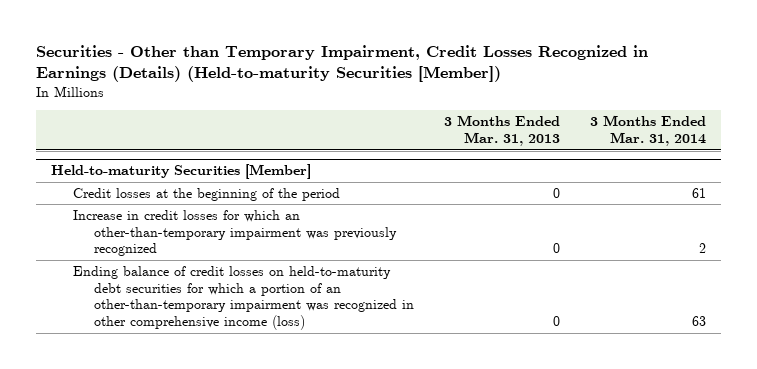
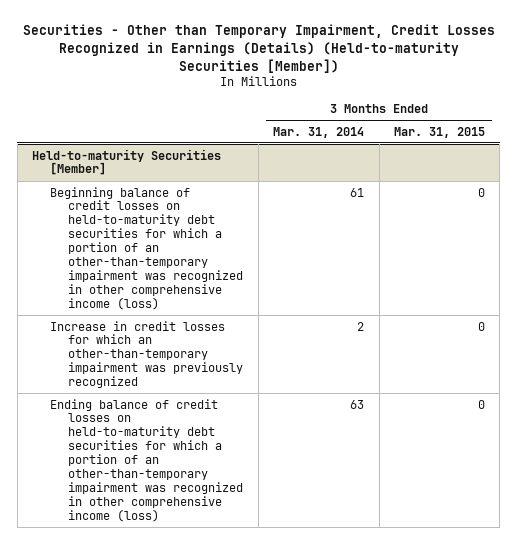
- | 3 Months Ended Mar. 31, 2013 | 3 Months Ended Mar. 31, 2014
+ | 3 Months Ended Mar. 31, 2014 | 3 Months Ended Mar. 31, 2015
@ Held-to-maturity Securities [Member]
- Credit losses at the beginning of the period | 0 | 61
+ Beginning balance of credit losses on held-to-maturity debt securities for which a portion of an other-than-temporary impairment was recognized in other comprehensive income (loss) | 61 | 0

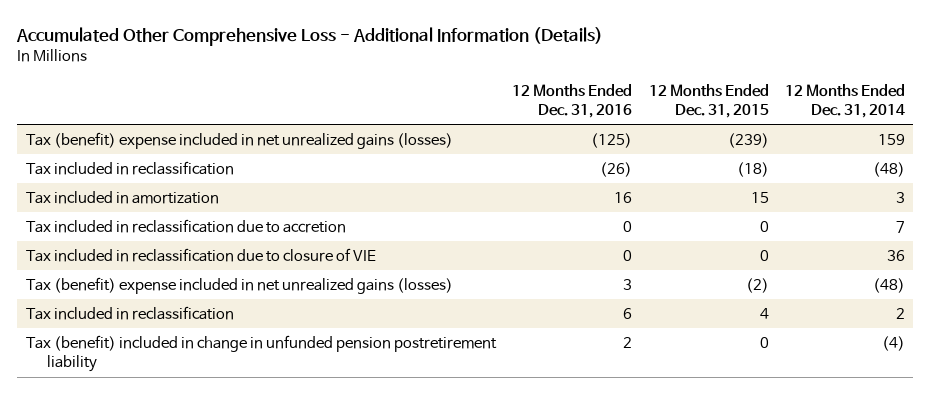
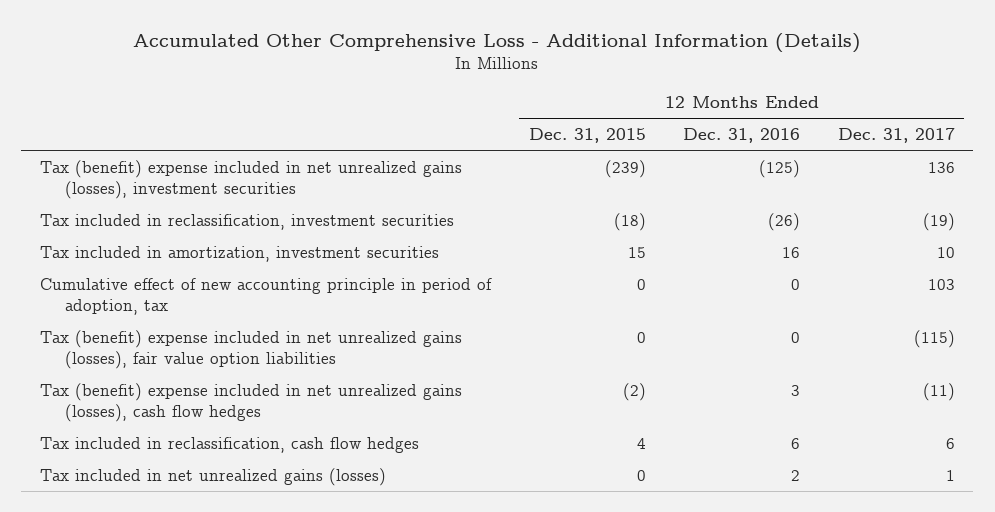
- | 12 Months Ended Dec. 31, 2016 | 12 Months Ended Dec. 31, 2015 | 12 Months Ended Dec. 31, 2014
+ | 12 Months Ended Dec. 31, 2015 | 12 Months Ended Dec. 31, 2016 | 12 Months Ended Dec. 31, 2017
- Tax (benefit) expense included in net unrealized gains (losses) | (125) | (239) | 159
- Tax included in reclassification | (26) | (18) | (48)
- Tax included in amortization | 16 | 15 | 3
- Tax included in reclassification due to accretion | 0 | 0 | 7
- Tax included in reclassification due to closure of VIE | 0 | 0 | 36
- Tax (benefit) expense included in net unrealized gains (losses) | 3 | (2) | (48)
- Tax included in reclassification | 6 | 4 | 2
- Tax (benefit) included in change in unfunded pension postretirement liability | 2 | 0 | (4)
+ Tax (benefit) expense included in net unrealized gains (losses), investment securities | (239) | (125) | 136
+ Tax included in reclassification, investment securities | (18) | (26) | (19)
+ Tax included in amortization, investment securities | 15 | 16 | 10
+ Cumulative effect of new accounting principle in period of adoption, tax | 0 | 0 | 103
+ Tax (benefit) expense included in net unrealized gains (losses), fair value option liabilities | 0 | 0 | (115)
+ Tax (benefit) expense included in net unrealized gains (losses), cash flow hedges | (2) | 3 | (11)
+ Tax included in reclassification, cash flow hedges | 4 | 6 | 6
+ Tax included in net unrealized gains (losses) | 0 | 2 | 1

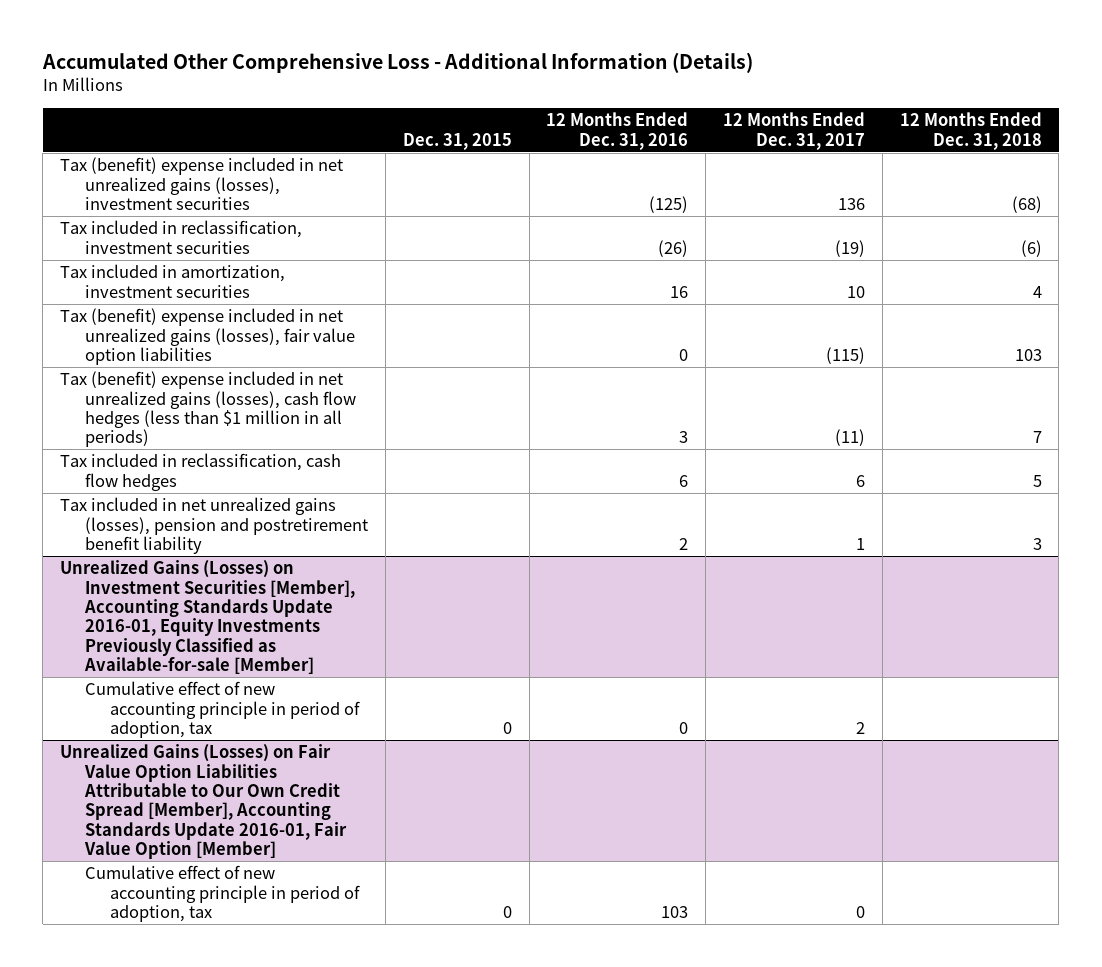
- | 12 Months Ended Dec. 31, 2015 | 12 Months Ended Dec. 31, 2016 | 12 Months Ended Dec. 31, 2017
+ | Dec. 31, 2015 | 12 Months Ended Dec. 31, 2016 | 12 Months Ended Dec. 31, 2017 | 12 Months Ended Dec. 31, 2018
- Cumulative effect of new accounting principle in period of adoption, tax | 0 | 0 | 103
- Tax (benefit) expense included in net unrealized gains (losses), cash flow hedges | (2) | 3 | (11)
+ Tax (benefit) expense included in net unrealized gains (losses), cash flow hedges (less than $1 million in all periods) | | 3 | (11) | 7
- Tax included in net unrealized gains (losses) | 0 | 2 | 1
+ Tax included in net unrealized gains (losses), pension and postretirement benefit liability | | 2 | 1 | 3
+ Unrealized Gains (Losses) on Investment Securities [Member], Accounting Standards Update 2016-01, Equity Investments Previously Classified as Available-for-sale [Member]
+ Cumulative effect of new accounting principle in period of adoption, tax | 0 | 0 | 2 |
+ Unrealized Gains (Losses) on Fair Value Option Liabilities Attributable to Our Own Credit Spread [Member], Accounting Standards Update 2016-01, Fair Value Option [Member]
+ Cumulative effect of new accounting principle in period of adoption, tax | 0 | 103 | 0 |

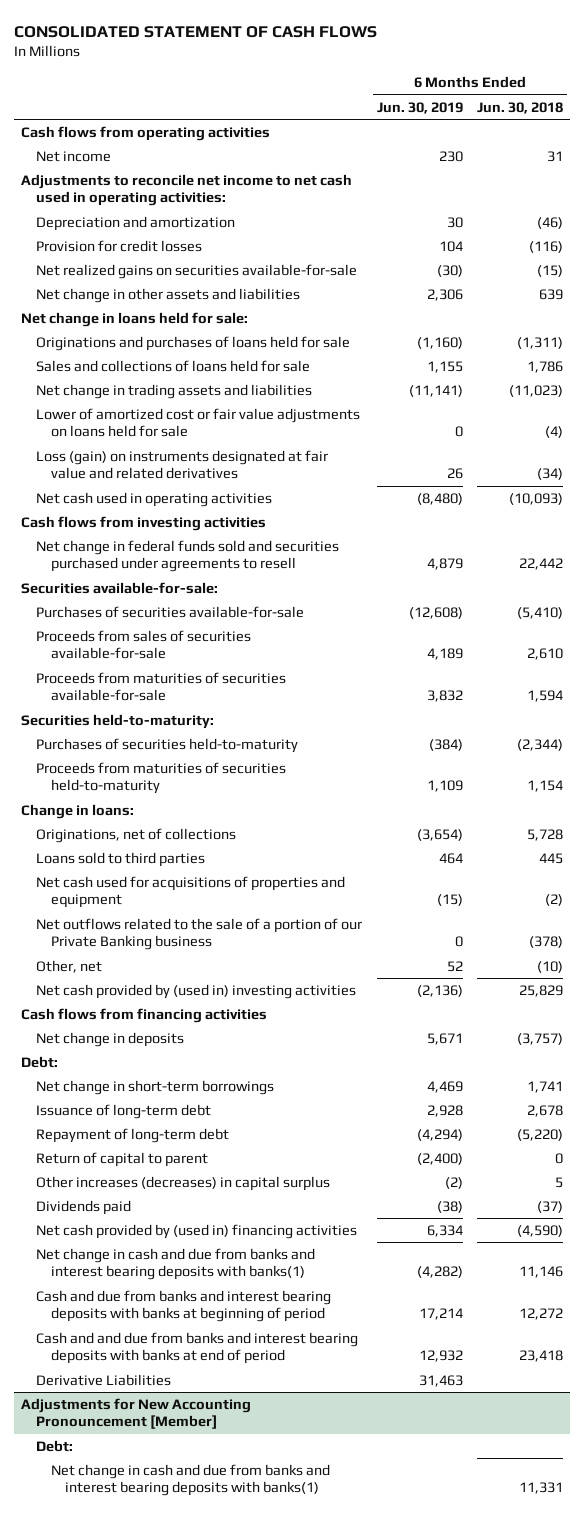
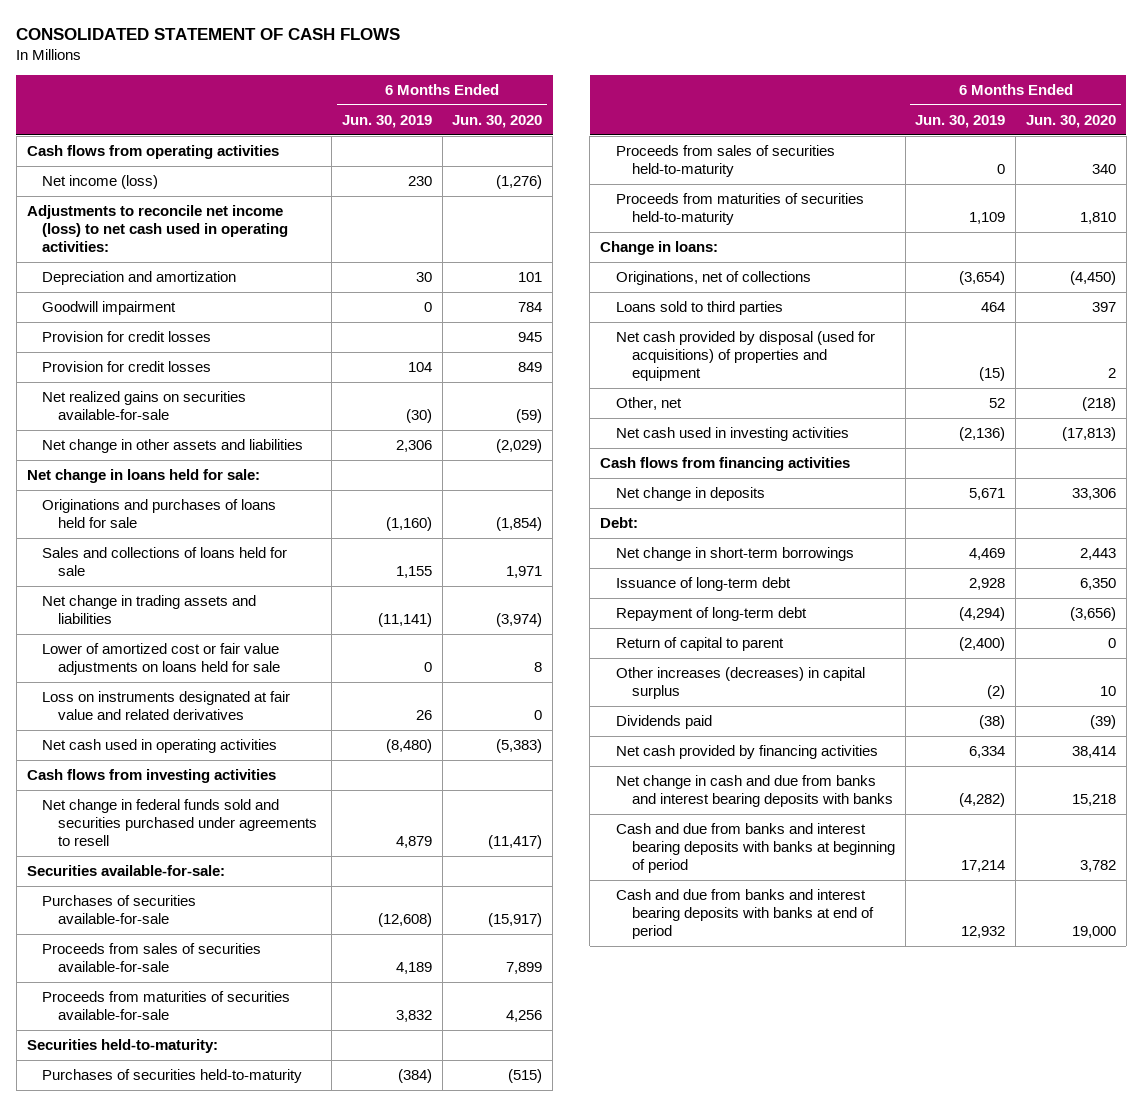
- | 6 Months Ended Jun. 30, 2019 | 6 Months Ended Jun. 30, 2018
+ | 6 Months Ended Jun. 30, 2019 | 6 Months Ended Jun. 30, 2020
- Net income | 230 | 31
- Adjustments to reconcile net income to net cash used in operating activities:
+ Net income (loss) | 230 | (1,276)
+ Adjustments to reconcile net income (loss) to net cash used in operating activities:
+ Goodwill impairment | 0 | 784
+ Provision for credit losses | | 945
- Loss (gain) on instruments designated at fair value and related derivatives | 26 | (34)
+ Loss on instruments designated at fair value and related derivatives | 26 | 0
+ Proceeds from sales of securities held-to-maturity | 0 | 340
- Net cash used for acquisitions of properties and equipment | (15) | (2)
- Net outflows related to the sale of a portion of our Private Banking business | 0 | (378)
+ Net cash provided by disposal (used for acquisitions) of properties and equipment | (15) | 2
- Net cash provided by (used in) investing activities | (2,136) | 25,829
+ Net cash used in investing activities | (2,136) | (17,813)
- Net cash provided by (used in) financing activities | 6,334 | (4,590)
- Net change in cash and due from banks and interest bearing deposits with banks(1) | (4,282) | 11,146
+ Net cash provided by financing activities | 6,334 | 38,414
+ Net change in cash and due from banks and interest bearing deposits with banks | (4,282) | 15,218
- Cash and and due from banks and interest bearing deposits with banks at end of period | 12,932 | 23,418
- Derivative Liabilities | 31,463 |
- Adjustments for New Accounting Pronouncement [Member]
- Debt:
- Net change in cash and due from banks and interest bearing deposits with banks(1) | | 11,331
+ Cash and due from banks and interest bearing deposits with banks at end of period | 12,932 | 19,000

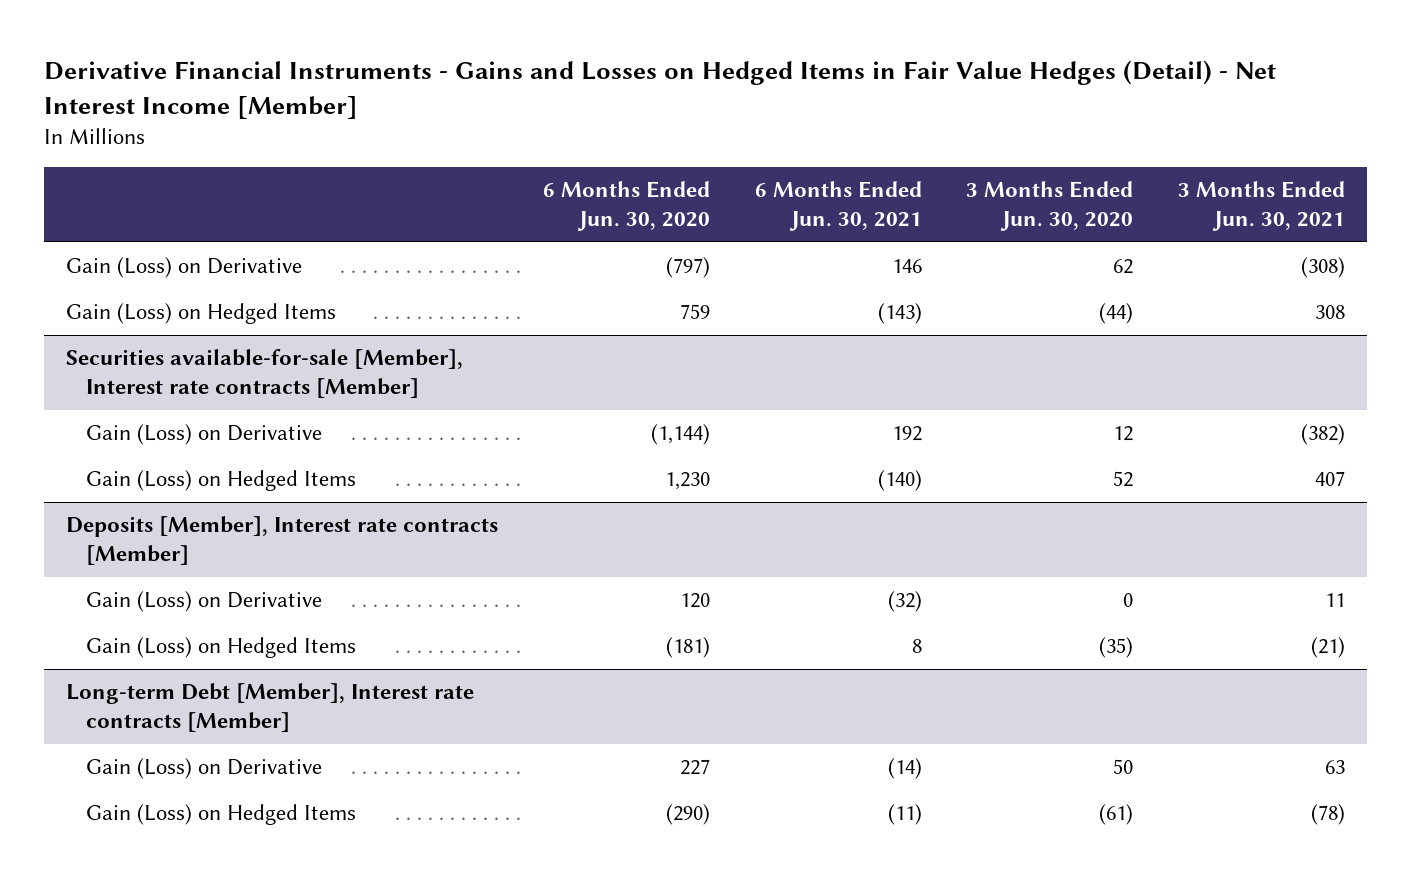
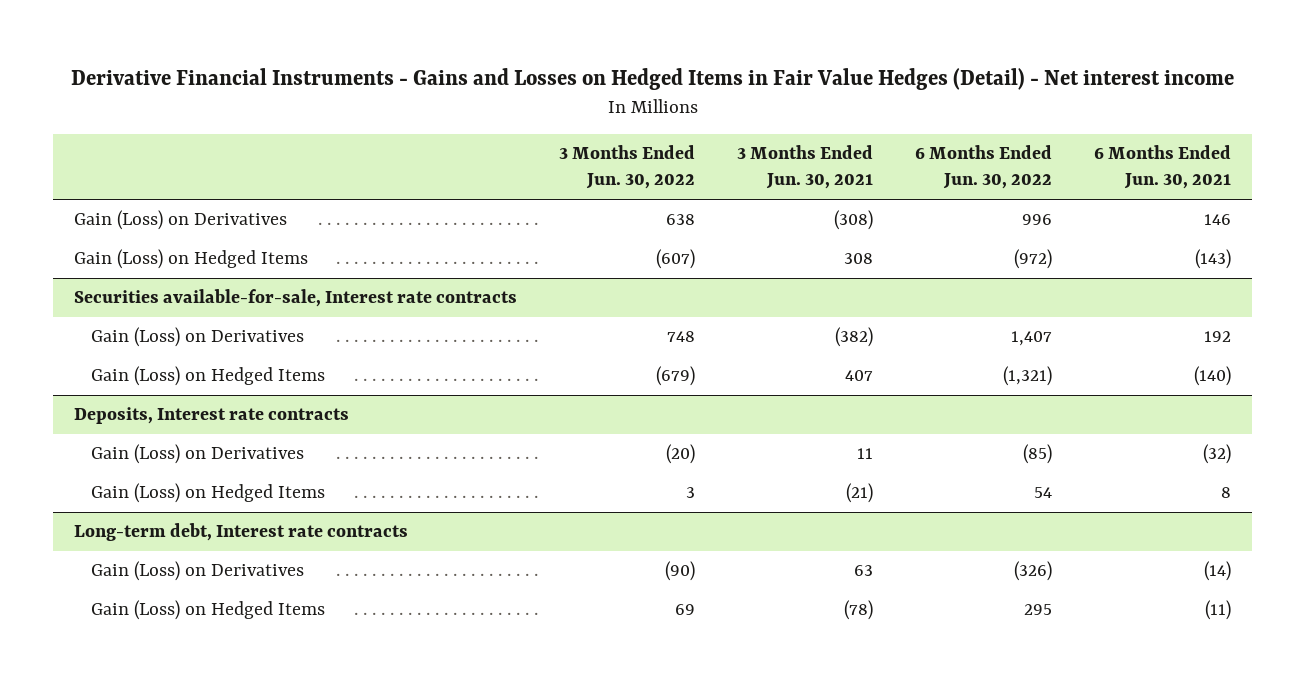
- Derivative Financial Instruments - Gains and Losses on Hedged Items in Fair Value Hedges (Detail) - Net Interest Income [Member]
+ Derivative Financial Instruments - Gains and Losses on Hedged Items in Fair Value Hedges (Detail) - Net interest income
- | 6 Months Ended Jun. 30, 2020 | 6 Months Ended Jun. 30, 2021 | 3 Months Ended Jun. 30, 2020 | 3 Months Ended Jun. 30, 2021
+ | 3 Months Ended Jun. 30, 2022 | 3 Months Ended Jun. 30, 2021 | 6 Months Ended Jun. 30, 2022 | 6 Months Ended Jun. 30, 2021
- Gain (Loss) on Derivative | (797) | 146 | 62 | (308)
+ Gain (Loss) on Derivatives | 638 | (308) | 996 | 146
- Securities available-for-sale [Member], Interest rate contracts [Member]
- Gain (Loss) on Derivative | (1,144) | 192 | 12 | (382)
+ Securities available-for-sale, Interest rate contracts
+ Gain (Loss) on Derivatives | 748 | (382) | 1,407 | 192
- Deposits [Member], Interest rate contracts [Member]
- Gain (Loss) on Derivative | 120 | (32) | 0 | 11
+ Deposits, Interest rate contracts
+ Gain (Loss) on Derivatives | (20) | 11 | (85) | (32)
- Long-term Debt [Member], Interest rate contracts [Member]
- Gain (Loss) on Derivative | 227 | (14) | 50 | 63
+ Long-term debt, Interest rate contracts
+ Gain (Loss) on Derivatives | (90) | 63 | (326) | (14)

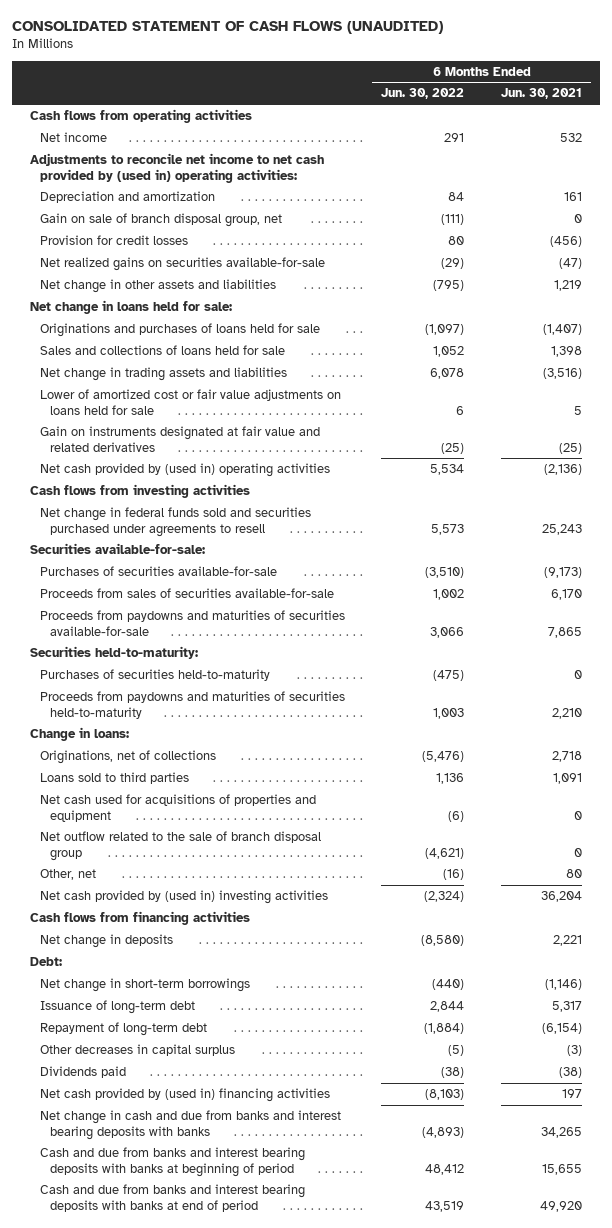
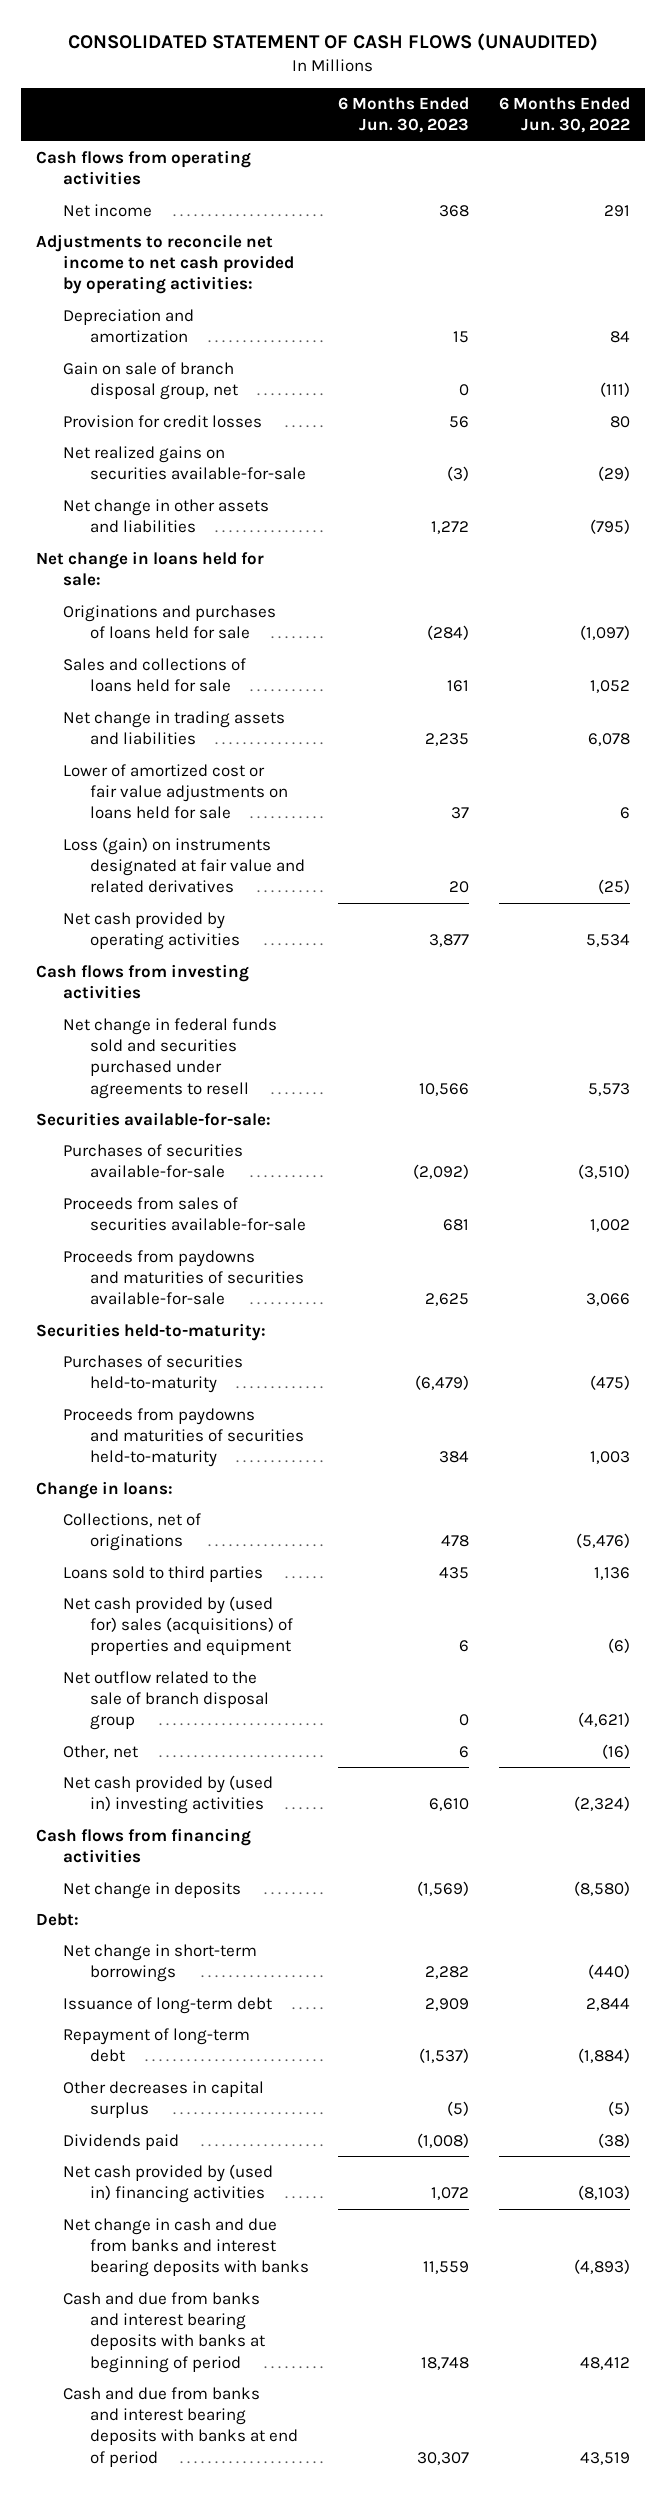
- | 6 Months Ended Jun. 30, 2022 | 6 Months Ended Jun. 30, 2021
+ | 6 Months Ended Jun. 30, 2023 | 6 Months Ended Jun. 30, 2022
- Adjustments to reconcile net income to net cash provided by (used in) operating activities:
+ Adjustments to reconcile net income to net cash provided by operating activities:
- Gain on instruments designated at fair value and related derivatives | (25) | (25)
- Net cash provided by (used in) operating activities | 5,534 | (2,136)
+ Loss (gain) on instruments designated at fair value and related derivatives | 20 | (25)
+ Net cash provided by operating activities | 3,877 | 5,534
- Originations, net of collections | (5,476) | 2,718
+ Collections, net of originations | 478 | (5,476)
- Net cash used for acquisitions of properties and equipment | (6) | 0
+ Net cash provided by (used for) sales (acquisitions) of properties and equipment | 6 | (6)

